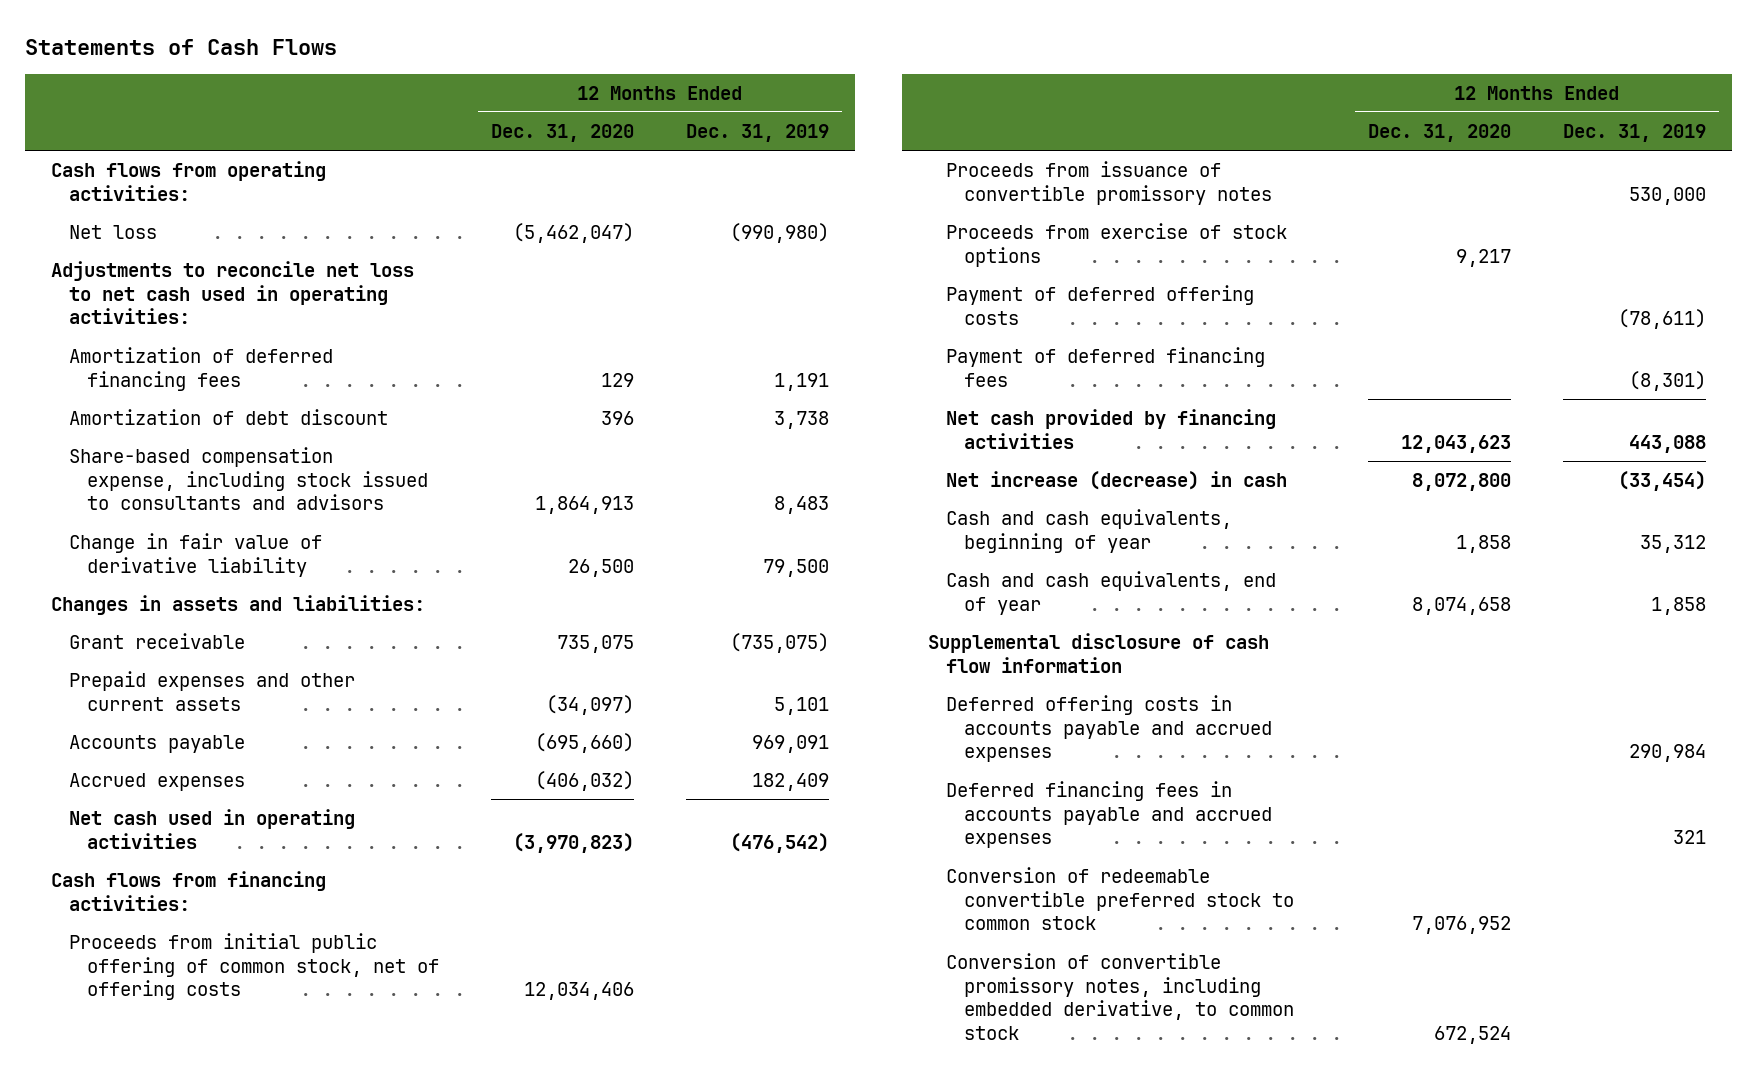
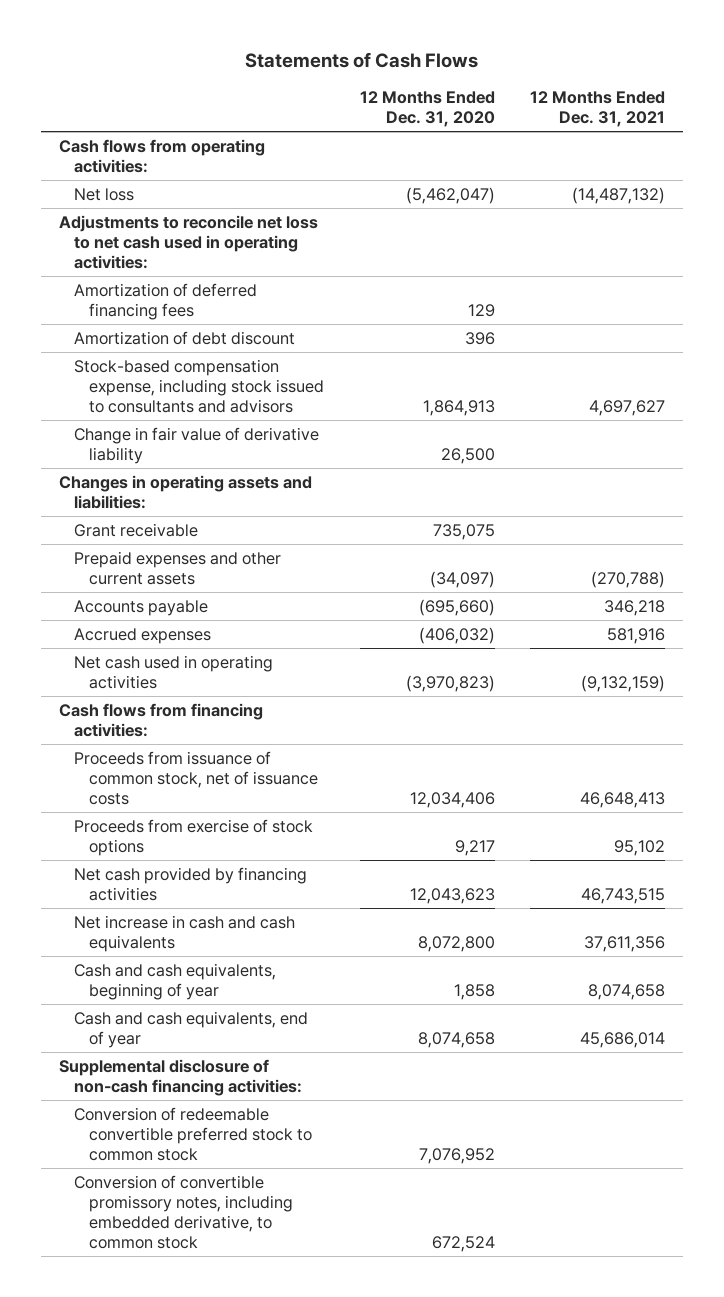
- | 12 Months Ended Dec. 31, 2020 | 12 Months Ended Dec. 31, 2019
+ | 12 Months Ended Dec. 31, 2020 | 12 Months Ended Dec. 31, 2021
- Share-based compensation expense, including stock issued to consultants and advisors | 1,864,913 | 8,483
+ Stock-based compensation expense, including stock issued to consultants and advisors | 1,864,913 | 4,697,627
- Changes in assets and liabilities:
+ Changes in operating assets and liabilities:
- Proceeds from initial public offering of common stock, net of offering costs | 12,034,406 |
- Proceeds from issuance of convertible promissory notes | | 530,000
+ Proceeds from issuance of common stock, net of issuance costs | 12,034,406 | 46,648,413
- Payment of deferred offering costs | | (78,611)
- Payment of deferred financing fees | | (8,301)
- Net increase (decrease) in cash | 8,072,800 | (33,454)
+ Net increase in cash and cash equivalents | 8,072,800 | 37,611,356
- Supplemental disclosure of cash flow information
- Deferred offering costs in accounts payable and accrued expenses | | 290,984
- Deferred financing fees in accounts payable and accrued expenses | | 321
+ Supplemental disclosure of non-cash financing activities:

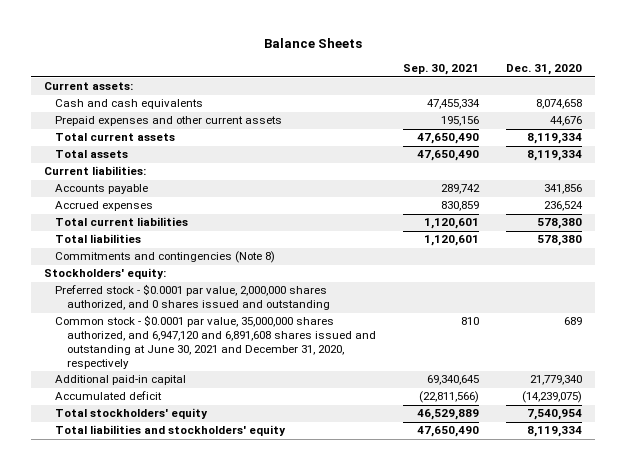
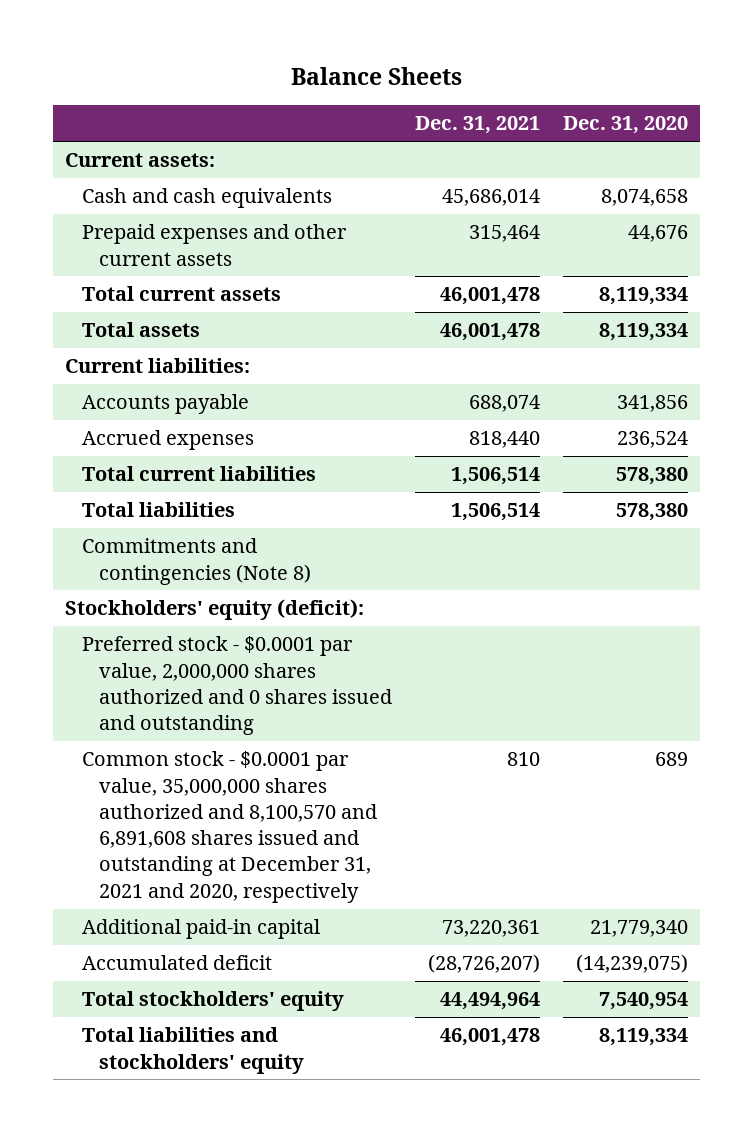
- | Sep. 30, 2021 | Dec. 31, 2020
+ | Dec. 31, 2021 | Dec. 31, 2020
- Stockholders' equity:
- Preferred stock - $0.0001 par value, 2,000,000 shares authorized, and 0 shares issued and outstanding
- Common stock - $0.0001 par value, 35,000,000 shares authorized, and 6,947,120 and 6,891,608 shares issued and outstanding at June 30, 2021 and December 31, 2020, respectively | 810 | 689
+ Stockholders' equity (deficit):
+ Preferred stock - $0.0001 par value, 2,000,000 shares authorized and 0 shares issued and outstanding
+ Common stock - $0.0001 par value, 35,000,000 shares authorized and 8,100,570 and 6,891,608 shares issued and outstanding at December 31, 2021 and 2020, respectively | 810 | 689

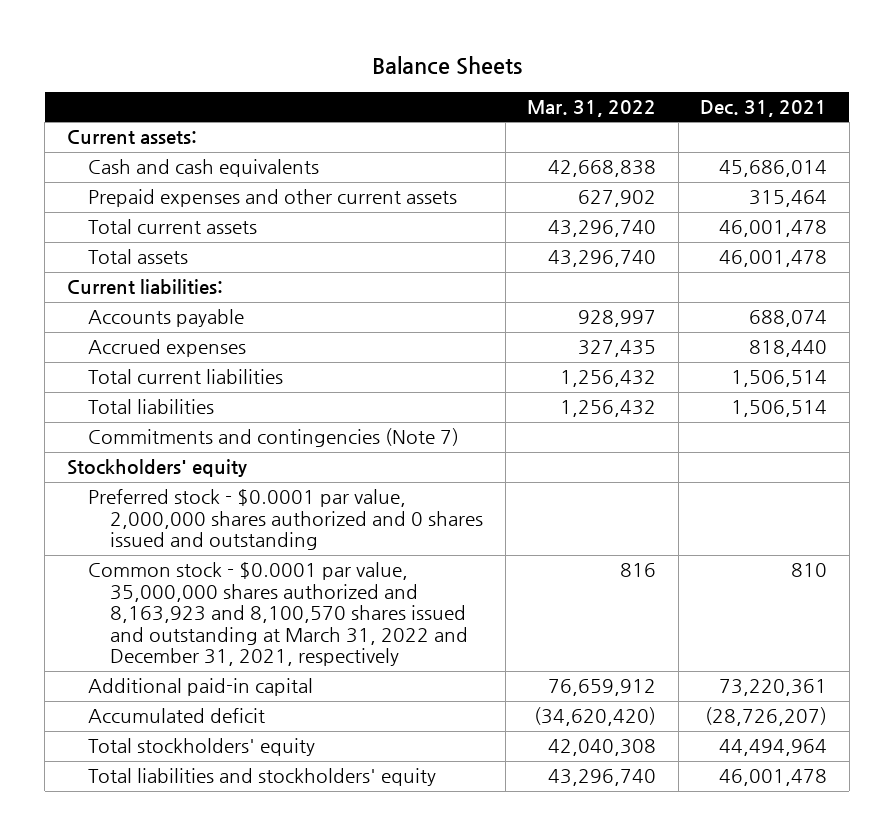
- | Dec. 31, 2021 | Dec. 31, 2020
+ | Mar. 31, 2022 | Dec. 31, 2021
- Commitments and contingencies (Note 8)
- Stockholders' equity (deficit):
+ Commitments and contingencies (Note 7)
+ Stockholders' equity
- Common stock - $0.0001 par value, 35,000,000 shares authorized and 8,100,570 and 6,891,608 shares issued and outstanding at December 31, 2021 and 2020, respectively | 810 | 689
+ Common stock - $0.0001 par value, 35,000,000 shares authorized and 8,163,923 and 8,100,570 shares issued and outstanding at March 31, 2022 and December 31, 2021, respectively | 816 | 810

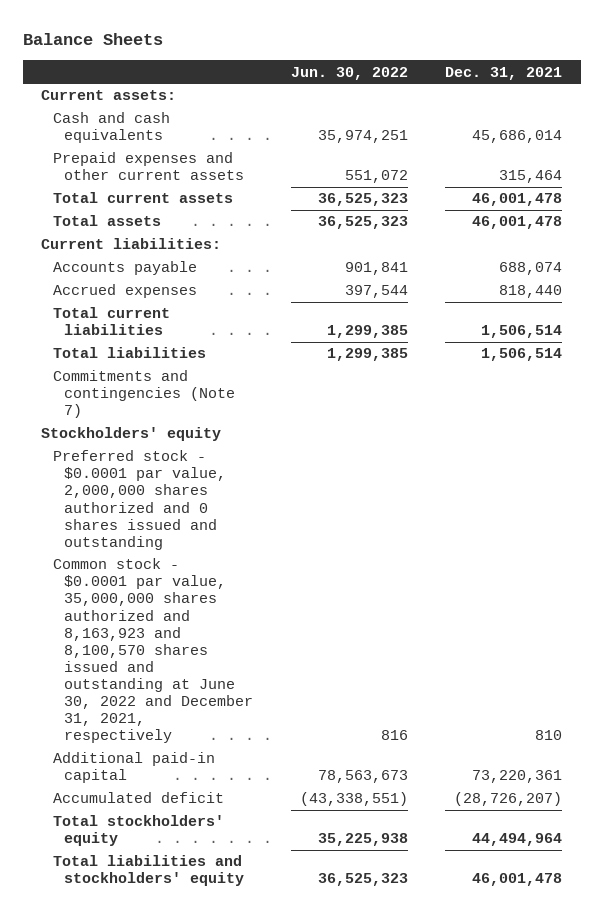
- | Mar. 31, 2022 | Dec. 31, 2021
+ | Jun. 30, 2022 | Dec. 31, 2021
- Common stock - $0.0001 par value, 35,000,000 shares authorized and 8,163,923 and 8,100,570 shares issued and outstanding at March 31, 2022 and December 31, 2021, respectively | 816 | 810
+ Common stock - $0.0001 par value, 35,000,000 shares authorized and 8,163,923 and 8,100,570 shares issued and outstanding at June 30, 2022 and December 31, 2021, respectively | 816 | 810

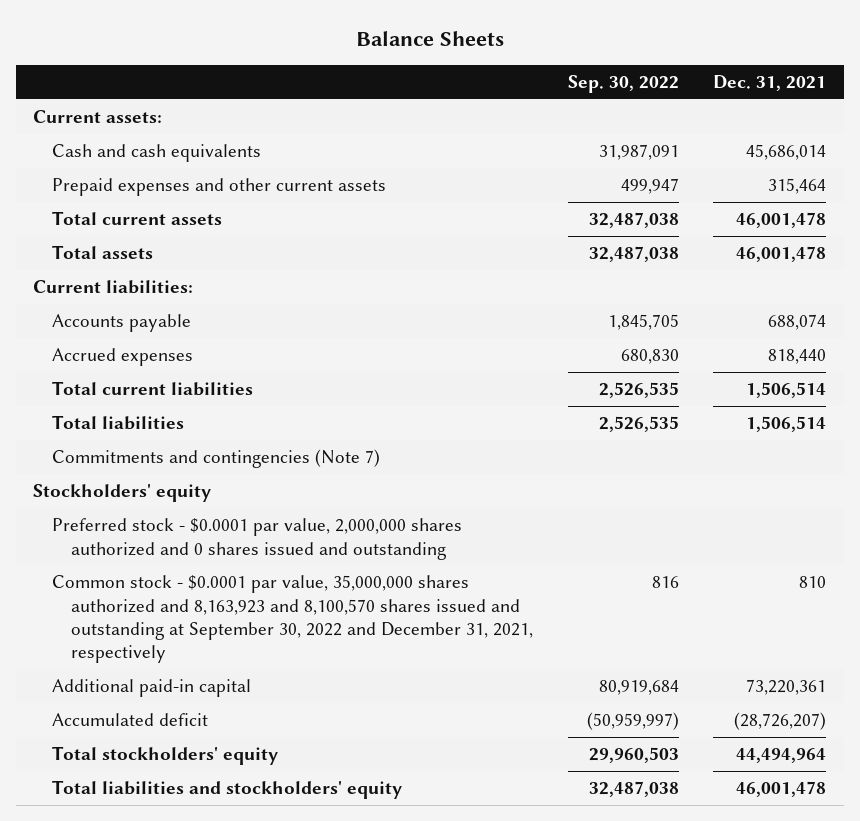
- | Jun. 30, 2022 | Dec. 31, 2021
+ | Sep. 30, 2022 | Dec. 31, 2021
- Common stock - $0.0001 par value, 35,000,000 shares authorized and 8,163,923 and 8,100,570 shares issued and outstanding at June 30, 2022 and December 31, 2021, respectively | 816 | 810
+ Common stock - $0.0001 par value, 35,000,000 shares authorized and 8,163,923 and 8,100,570 shares issued and outstanding at September 30, 2022 and December 31, 2021, respectively | 816 | 810

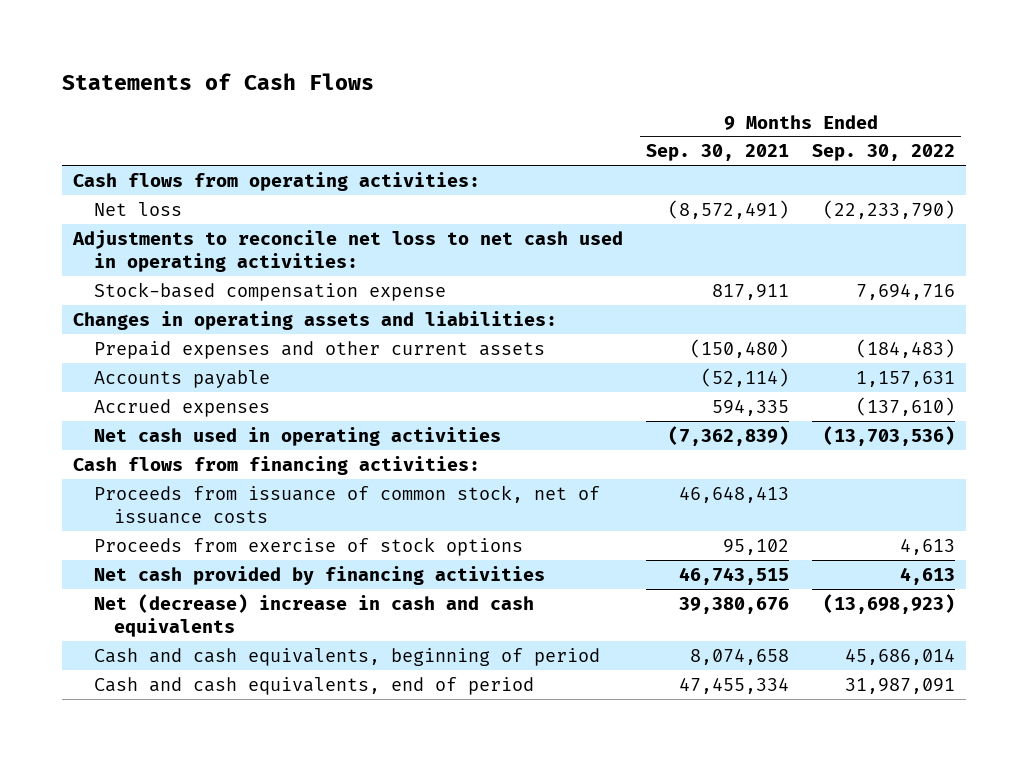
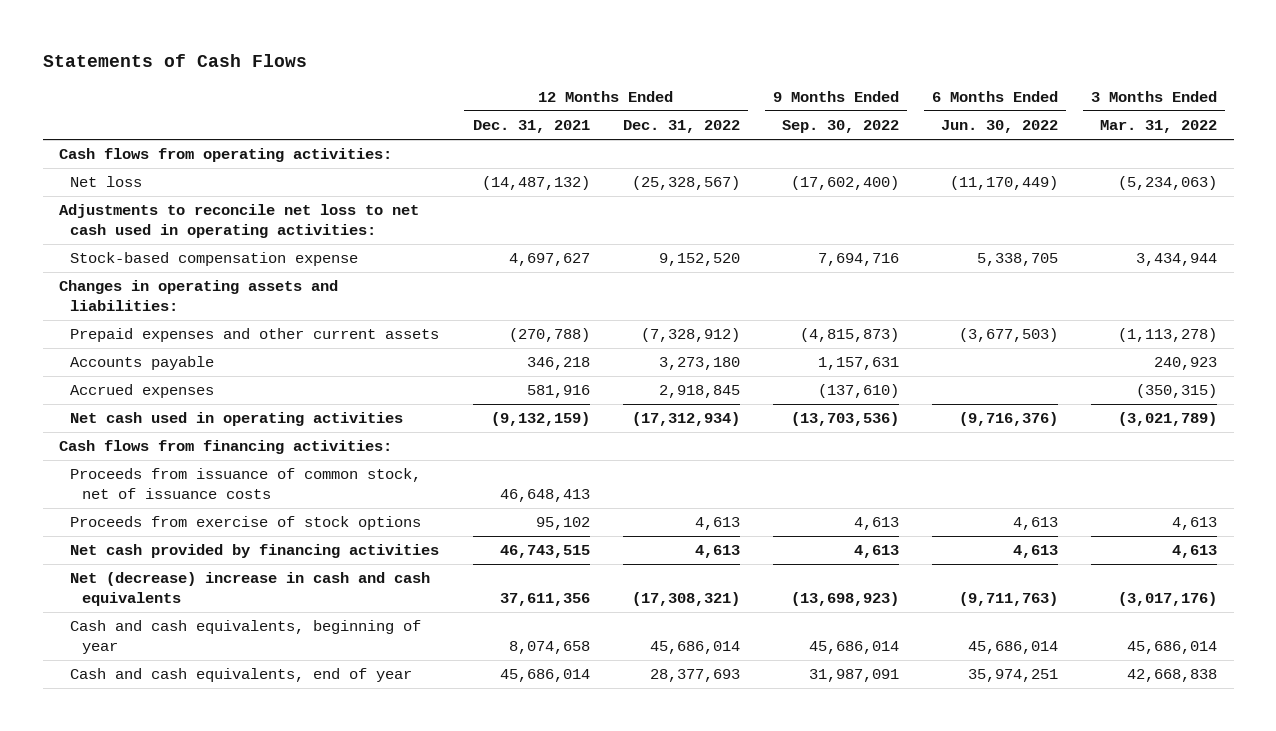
- | 9 Months Ended Sep. 30, 2021 | 9 Months Ended Sep. 30, 2022
+ | 12 Months Ended Dec. 31, 2021 | 12 Months Ended Dec. 31, 2022 | 9 Months Ended Sep. 30, 2022 | 6 Months Ended Jun. 30, 2022 | 3 Months Ended Mar. 31, 2022
- Net loss | (8,572,491) | (22,233,790)
+ Net loss | (14,487,132) | (25,328,567) | (17,602,400) | (11,170,449) | (5,234,063)
- Prepaid expenses and other current assets | (150,480) | (184,483)
+ Prepaid expenses and other current assets | (270,788) | (7,328,912) | (4,815,873) | (3,677,503) | (1,113,278)
- Cash and cash equivalents, beginning of period | 8,074,658 | 45,686,014
- Cash and cash equivalents, end of period | 47,455,334 | 31,987,091
+ Cash and cash equivalents, beginning of year | 8,074,658 | 45,686,014 | 45,686,014 | 45,686,014 | 45,686,014
+ Cash and cash equivalents, end of year | 45,686,014 | 28,377,693 | 31,987,091 | 35,974,251 | 42,668,838

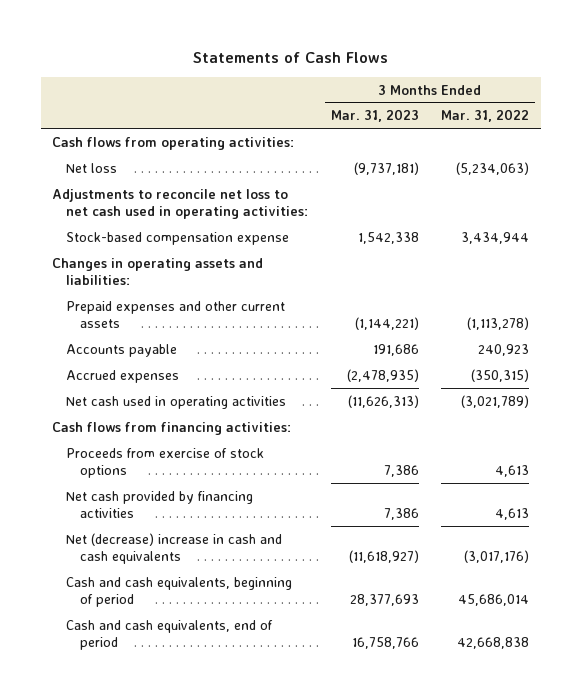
- | 12 Months Ended Dec. 31, 2021 | 12 Months Ended Dec. 31, 2022 | 9 Months Ended Sep. 30, 2022 | 6 Months Ended Jun. 30, 2022 | 3 Months Ended Mar. 31, 2022
+ | 3 Months Ended Mar. 31, 2023 | 3 Months Ended Mar. 31, 2022
- Proceeds from issuance of common stock, net of issuance costs | 46,648,413 | | | |
- Cash and cash equivalents, beginning of year | 8,074,658 | 45,686,014 | 45,686,014 | 45,686,014 | 45,686,014
- Cash and cash equivalents, end of year | 45,686,014 | 28,377,693 | 31,987,091 | 35,974,251 | 42,668,838
+ Cash and cash equivalents, beginning of period | 28,377,693 | 45,686,014
+ Cash and cash equivalents, end of period | 16,758,766 | 42,668,838

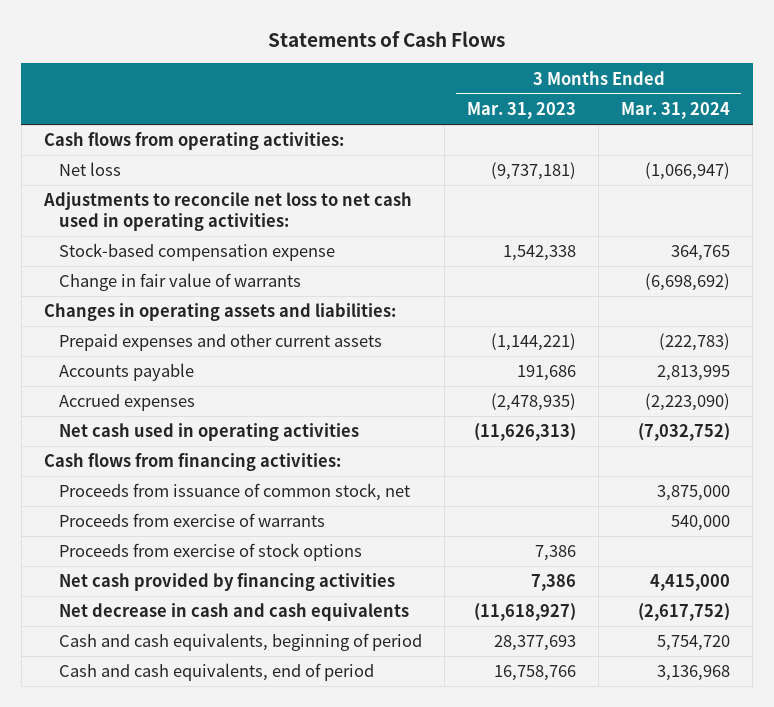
- | 3 Months Ended Mar. 31, 2023 | 3 Months Ended Mar. 31, 2022
+ | 3 Months Ended Mar. 31, 2023 | 3 Months Ended Mar. 31, 2024
+ Change in fair value of warrants | | (6,698,692)
+ Proceeds from issuance of common stock, net | | 3,875,000
+ Proceeds from exercise of warrants | | 540,000
- Net (decrease) increase in cash and cash equivalents | (11,618,927) | (3,017,176)
+ Net decrease in cash and cash equivalents | (11,618,927) | (2,617,752)

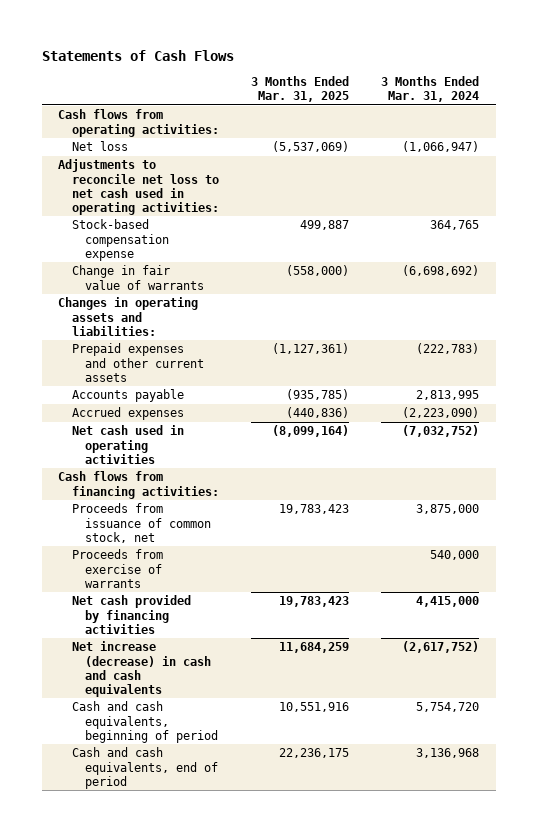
- | 3 Months Ended Mar. 31, 2023 | 3 Months Ended Mar. 31, 2024
+ | 3 Months Ended Mar. 31, 2025 | 3 Months Ended Mar. 31, 2024
- Proceeds from exercise of stock options | 7,386 |
- Net decrease in cash and cash equivalents | (11,618,927) | (2,617,752)
+ Net increase (decrease) in cash and cash equivalents | 11,684,259 | (2,617,752)

